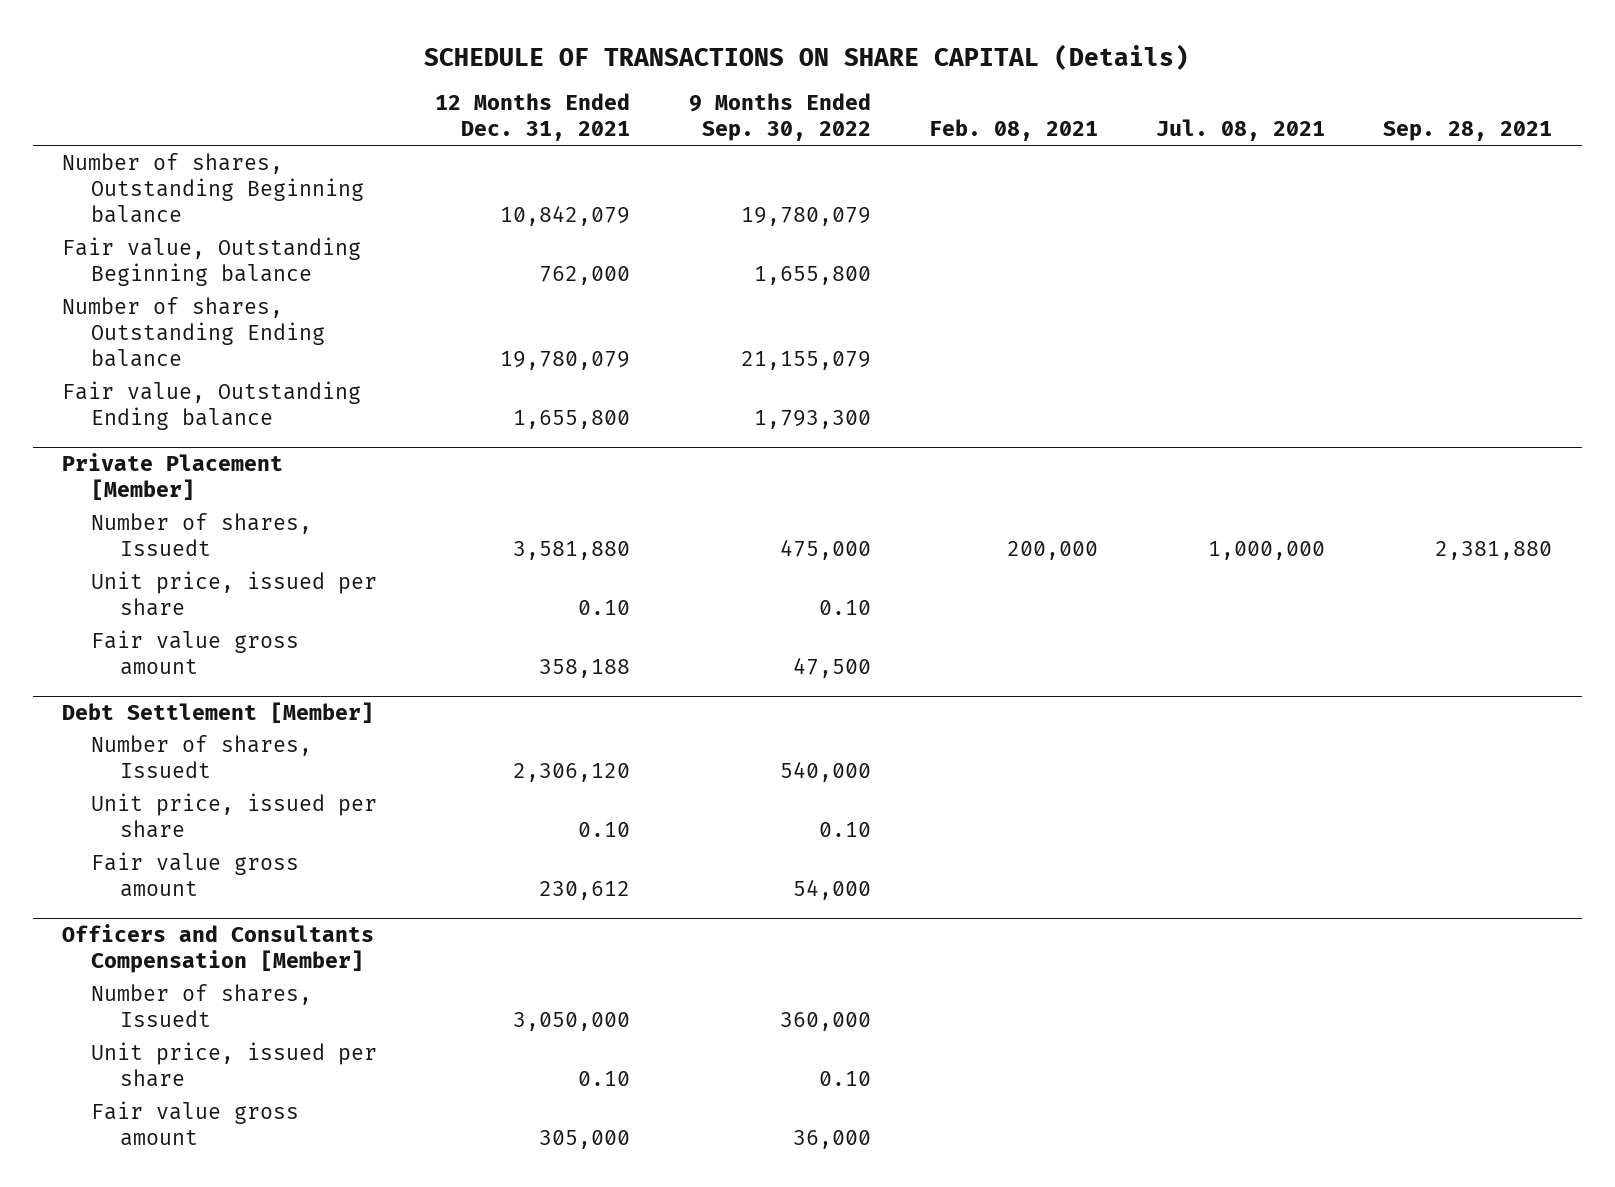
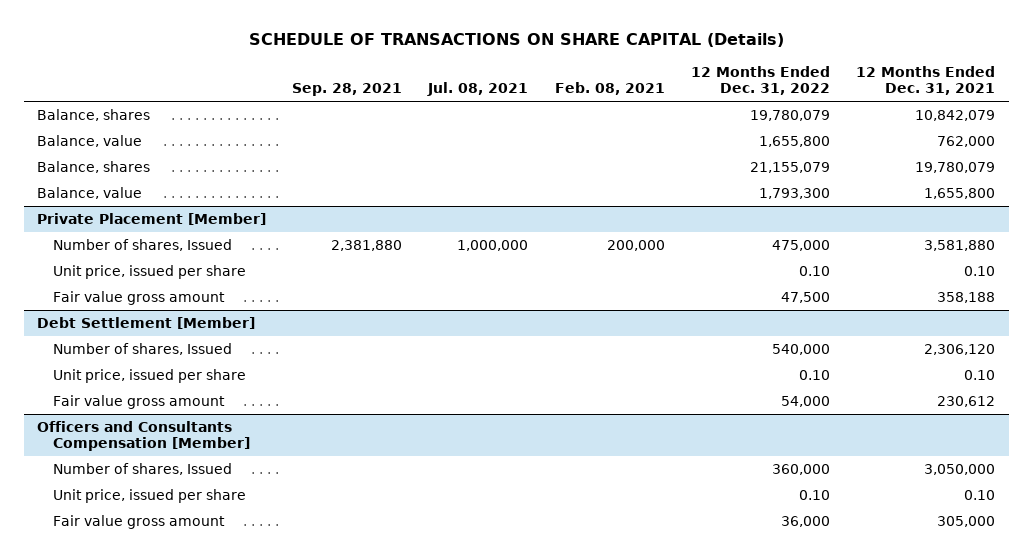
- | 12 Months Ended Dec. 31, 2021 | 9 Months Ended Sep. 30, 2022 | Feb. 08, 2021 | Jul. 08, 2021 | Sep. 28, 2021
+ | Sep. 28, 2021 | Jul. 08, 2021 | Feb. 08, 2021 | 12 Months Ended Dec. 31, 2022 | 12 Months Ended Dec. 31, 2021
- Number of shares, Outstanding Beginning balance | 10,842,079 | 19,780,079 | | |
- Fair value, Outstanding Beginning balance | 762,000 | 1,655,800 | | |
- Number of shares, Outstanding Ending balance | 19,780,079 | 21,155,079 | | |
- Fair value, Outstanding Ending balance | 1,655,800 | 1,793,300 | | |
+ Balance, shares | | | | 19,780,079 | 10,842,079
+ Balance, value | | | | 1,655,800 | 762,000
+ Balance, shares | | | | 21,155,079 | 19,780,079
+ Balance, value | | | | 1,793,300 | 1,655,800
@ Private Placement [Member]
- Number of shares, Issuedt | 3,581,880 | 475,000 | 200,000 | 1,000,000 | 2,381,880
+ Number of shares, Issued | 2,381,880 | 1,000,000 | 200,000 | 475,000 | 3,581,880
@ Debt Settlement [Member]
- Number of shares, Issuedt | 2,306,120 | 540,000 | | |
+ Number of shares, Issued | | | | 540,000 | 2,306,120
@ Officers and Consultants Compensation [Member]
- Number of shares, Issuedt | 3,050,000 | 360,000 | | |
+ Number of shares, Issued | | | | 360,000 | 3,050,000

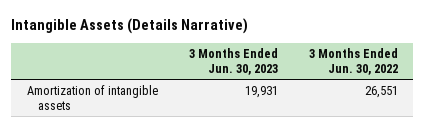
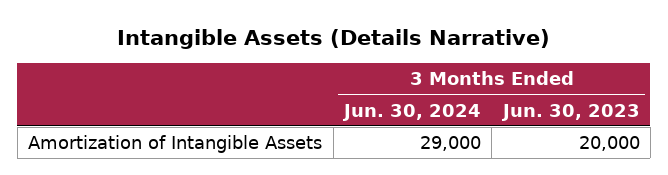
- | 3 Months Ended Jun. 30, 2023 | 3 Months Ended Jun. 30, 2022
+ | 3 Months Ended Jun. 30, 2024 | 3 Months Ended Jun. 30, 2023
- Amortization of intangible assets | 19,931 | 26,551
+ Amortization of Intangible Assets | 29,000 | 20,000

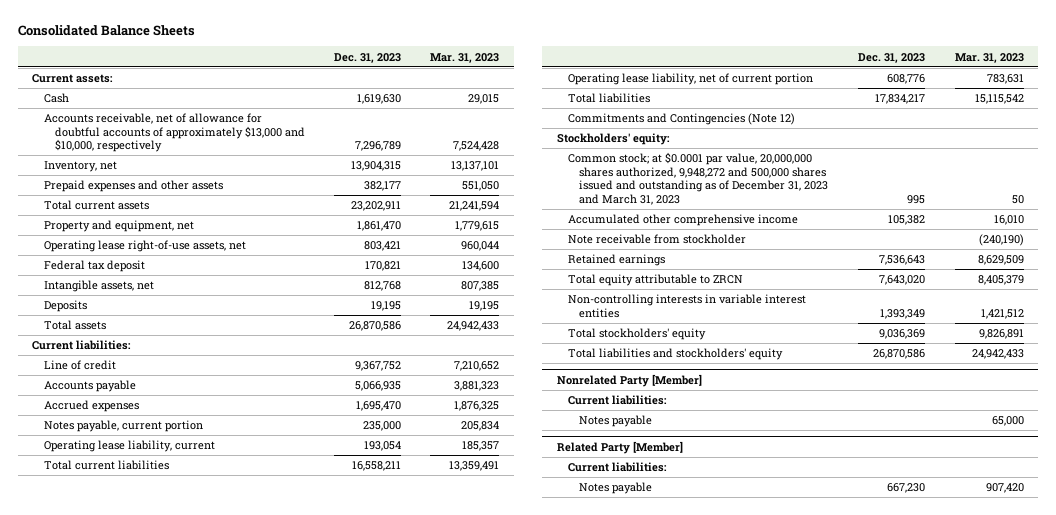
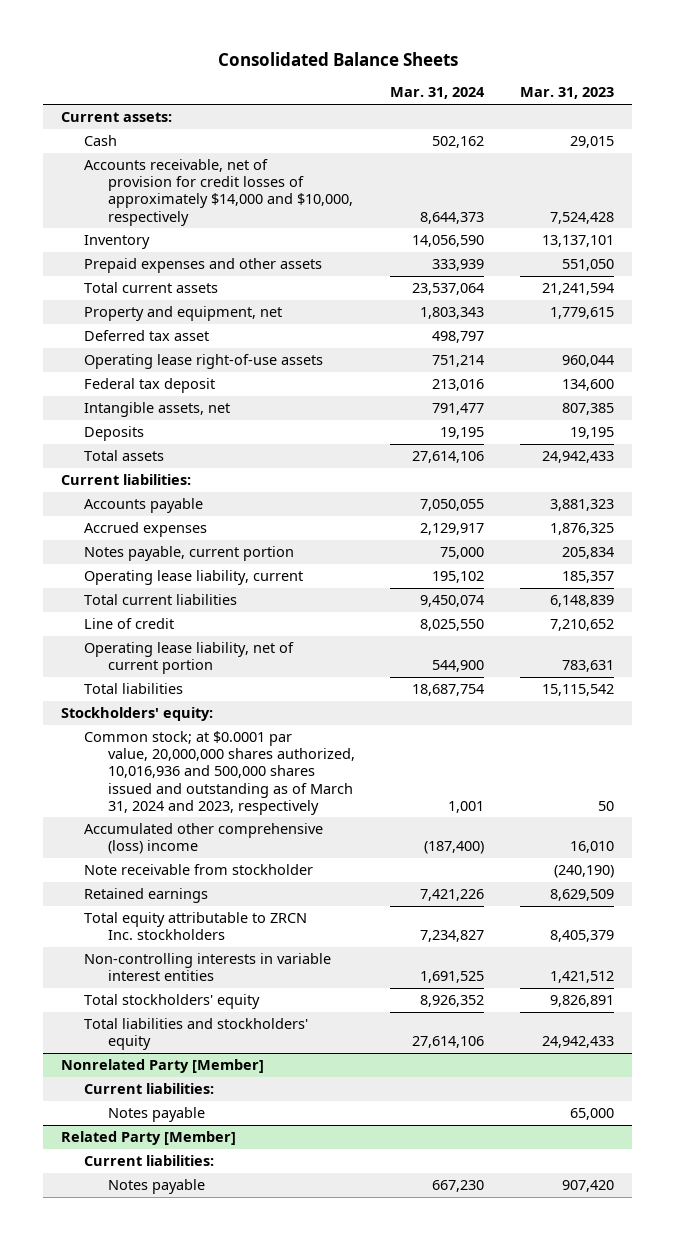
- | Dec. 31, 2023 | Mar. 31, 2023
+ | Mar. 31, 2024 | Mar. 31, 2023
- Accounts receivable, net of allowance for doubtful accounts of approximately $13,000 and $10,000, respectively | 7,296,789 | 7,524,428
- Inventory, net | 13,904,315 | 13,137,101
+ Accounts receivable, net of provision for credit losses of approximately $14,000 and $10,000, respectively | 8,644,373 | 7,524,428
+ Inventory | 14,056,590 | 13,137,101
- Operating lease right-of-use assets, net | 803,421 | 960,044
+ Deferred tax asset | 498,797 |
+ Operating lease right-of-use assets | 751,214 | 960,044
- Total current liabilities | 16,558,211 | 13,359,491
+ Total current liabilities | 9,450,074 | 6,148,839
moved down: Line of credit | 8,025,550 | 7,210,652
- Commitments and Contingencies (Note 12)
- Common stock; at $0.0001 par value, 20,000,000 shares authorized, 9,948,272 and 500,000 shares issued and outstanding as of December 31, 2023 and March 31, 2023 | 995 | 50
- Accumulated other comprehensive income | 105,382 | 16,010
+ Common stock; at $0.0001 par value, 20,000,000 shares authorized, 10,016,936 and 500,000 shares issued and outstanding as of March 31, 2024 and 2023, respectively | 1,001 | 50
+ Accumulated other comprehensive (loss) income | (187,400) | 16,010
- Total equity attributable to ZRCN | 7,643,020 | 8,405,379
+ Total equity attributable to ZRCN Inc. stockholders | 7,234,827 | 8,405,379

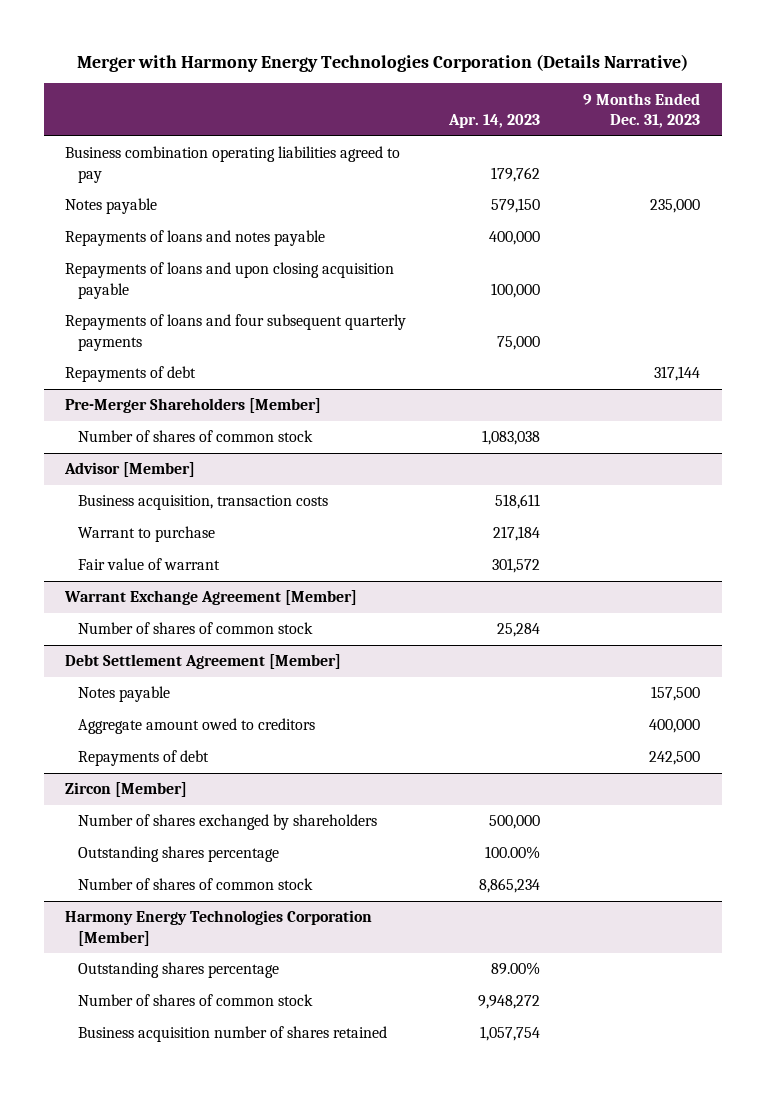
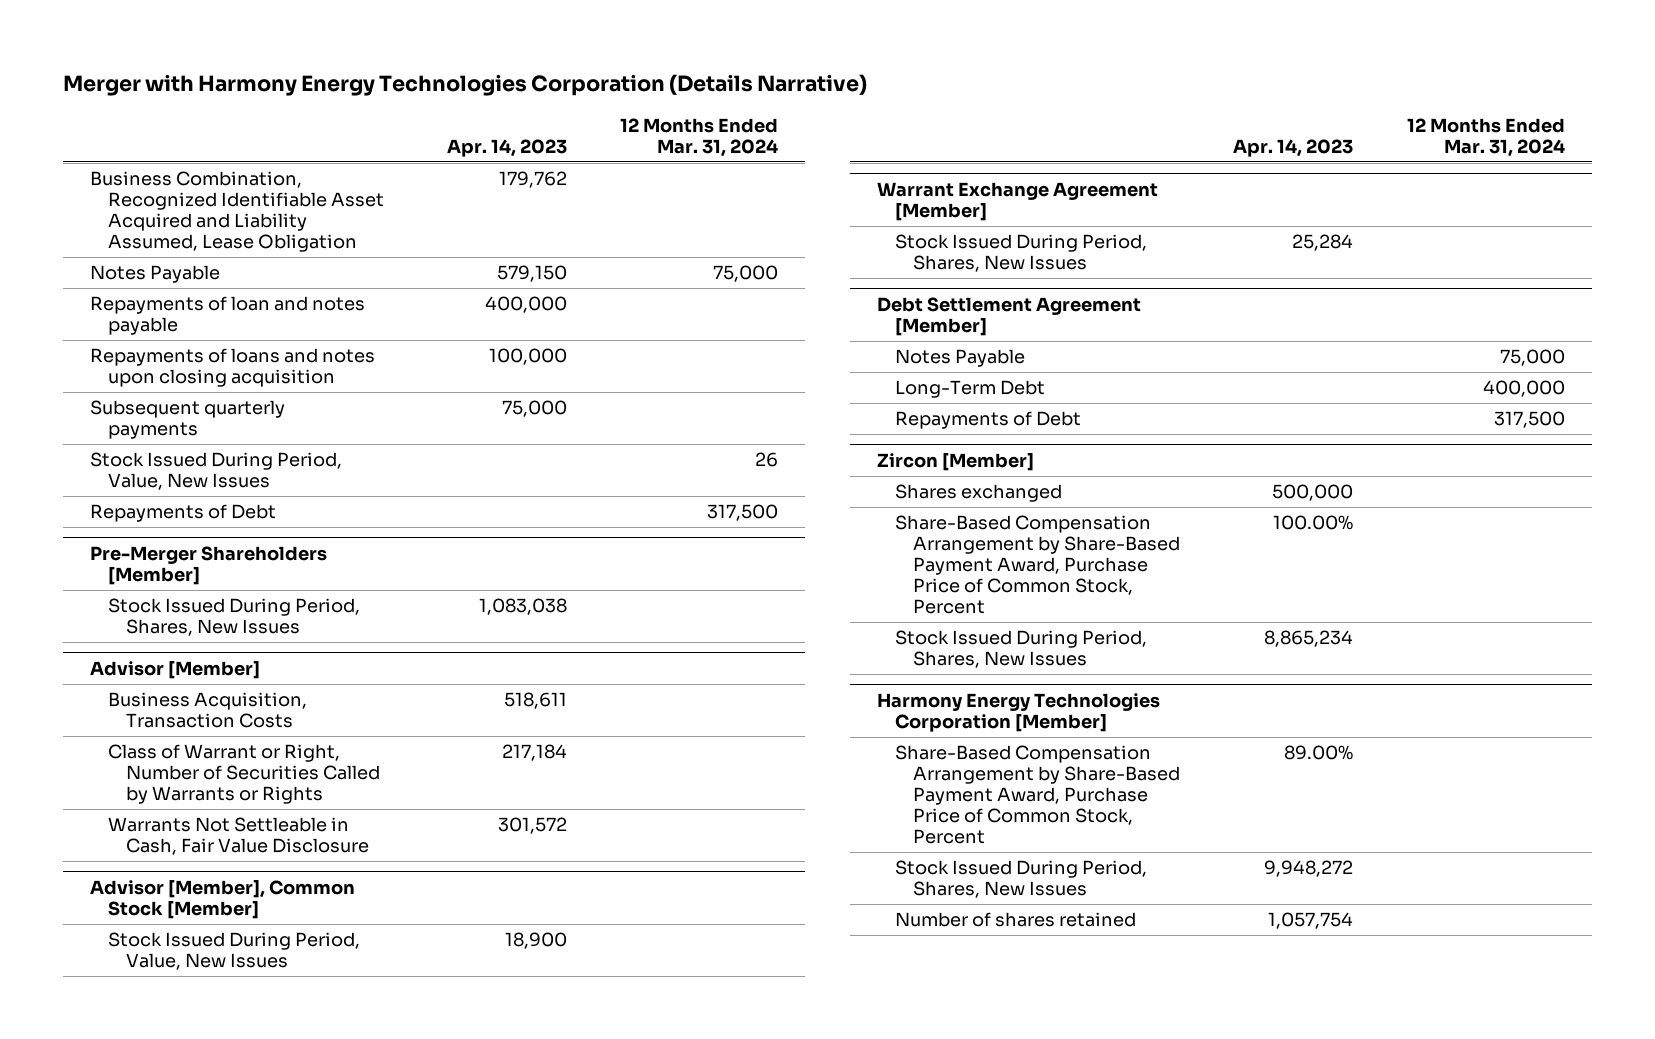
- | Apr. 14, 2023 | 9 Months Ended Dec. 31, 2023
+ | Apr. 14, 2023 | 12 Months Ended Mar. 31, 2024
- Business combination operating liabilities agreed to pay | 179,762 |
- Notes payable | 579,150 | 235,000
- Repayments of loans and notes payable | 400,000 |
- Repayments of loans and upon closing acquisition payable | 100,000 |
- Repayments of loans and four subsequent quarterly payments | 75,000 |
- Repayments of debt | | 317,144
+ Business Combination, Recognized Identifiable Asset Acquired and Liability Assumed, Lease Obligation | 179,762 |
+ Notes Payable | 579,150 | 75,000
+ Repayments of loan and notes payable | 400,000 |
+ Repayments of loans and notes upon closing acquisition | 100,000 |
+ Subsequent quarterly payments | 75,000 |
+ Stock Issued During Period, Value, New Issues | | 26
+ Repayments of Debt | | 317,500
@ Pre-Merger Shareholders [Member]
- Number of shares of common stock | 1,083,038 |
+ Stock Issued During Period, Shares, New Issues | 1,083,038 |
@ Advisor [Member]
- Business acquisition, transaction costs | 518,611 |
- Warrant to purchase | 217,184 |
- Fair value of warrant | 301,572 |
+ Business Acquisition, Transaction Costs | 518,611 |
+ Class of Warrant or Right, Number of Securities Called by Warrants or Rights | 217,184 |
+ Warrants Not Settleable in Cash, Fair Value Disclosure | 301,572 |
+ Advisor [Member], Common Stock [Member]
+ Stock Issued During Period, Value, New Issues | 18,900 |
@ Warrant Exchange Agreement [Member]
- Number of shares of common stock | 25,284 |
+ Stock Issued During Period, Shares, New Issues | 25,284 |
@ Debt Settlement Agreement [Member]
- Notes payable | | 157,500
- Aggregate amount owed to creditors | | 400,000
- Repayments of debt | | 242,500
+ Notes Payable | | 75,000
+ Long-Term Debt | | 400,000
+ Repayments of Debt | | 317,500
@ Zircon [Member]
- Number of shares exchanged by shareholders | 500,000 |
- Outstanding shares percentage | 100.00% |
- Number of shares of common stock | 8,865,234 |
+ Shares exchanged | 500,000 |
+ Share-Based Compensation Arrangement by Share-Based Payment Award, Purchase Price of Common Stock, Percent | 100.00% |
+ Stock Issued During Period, Shares, New Issues | 8,865,234 |
@ Harmony Energy Technologies Corporation [Member]
- Outstanding shares percentage | 89.00% |
- Number of shares of common stock | 9,948,272 |
- Business acquisition number of shares retained | 1,057,754 |
+ Share-Based Compensation Arrangement by Share-Based Payment Award, Purchase Price of Common Stock, Percent | 89.00% |
+ Stock Issued During Period, Shares, New Issues | 9,948,272 |
+ Number of shares retained | 1,057,754 |

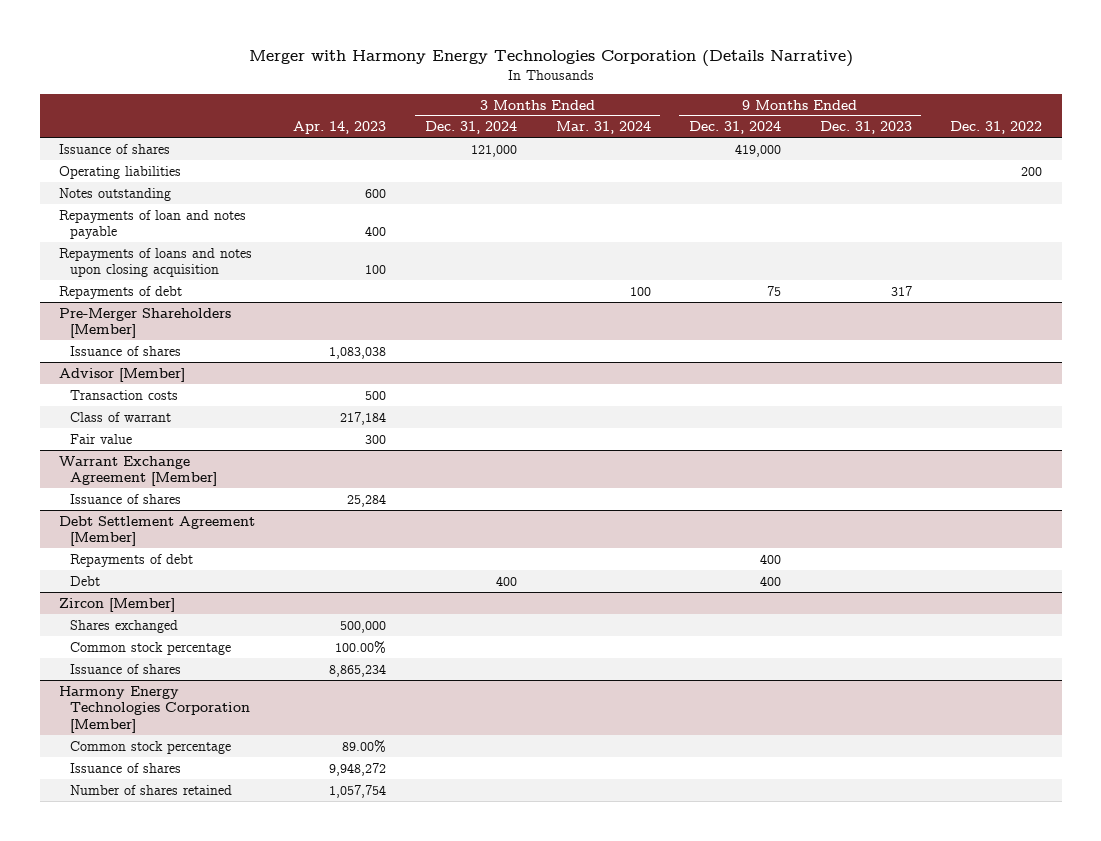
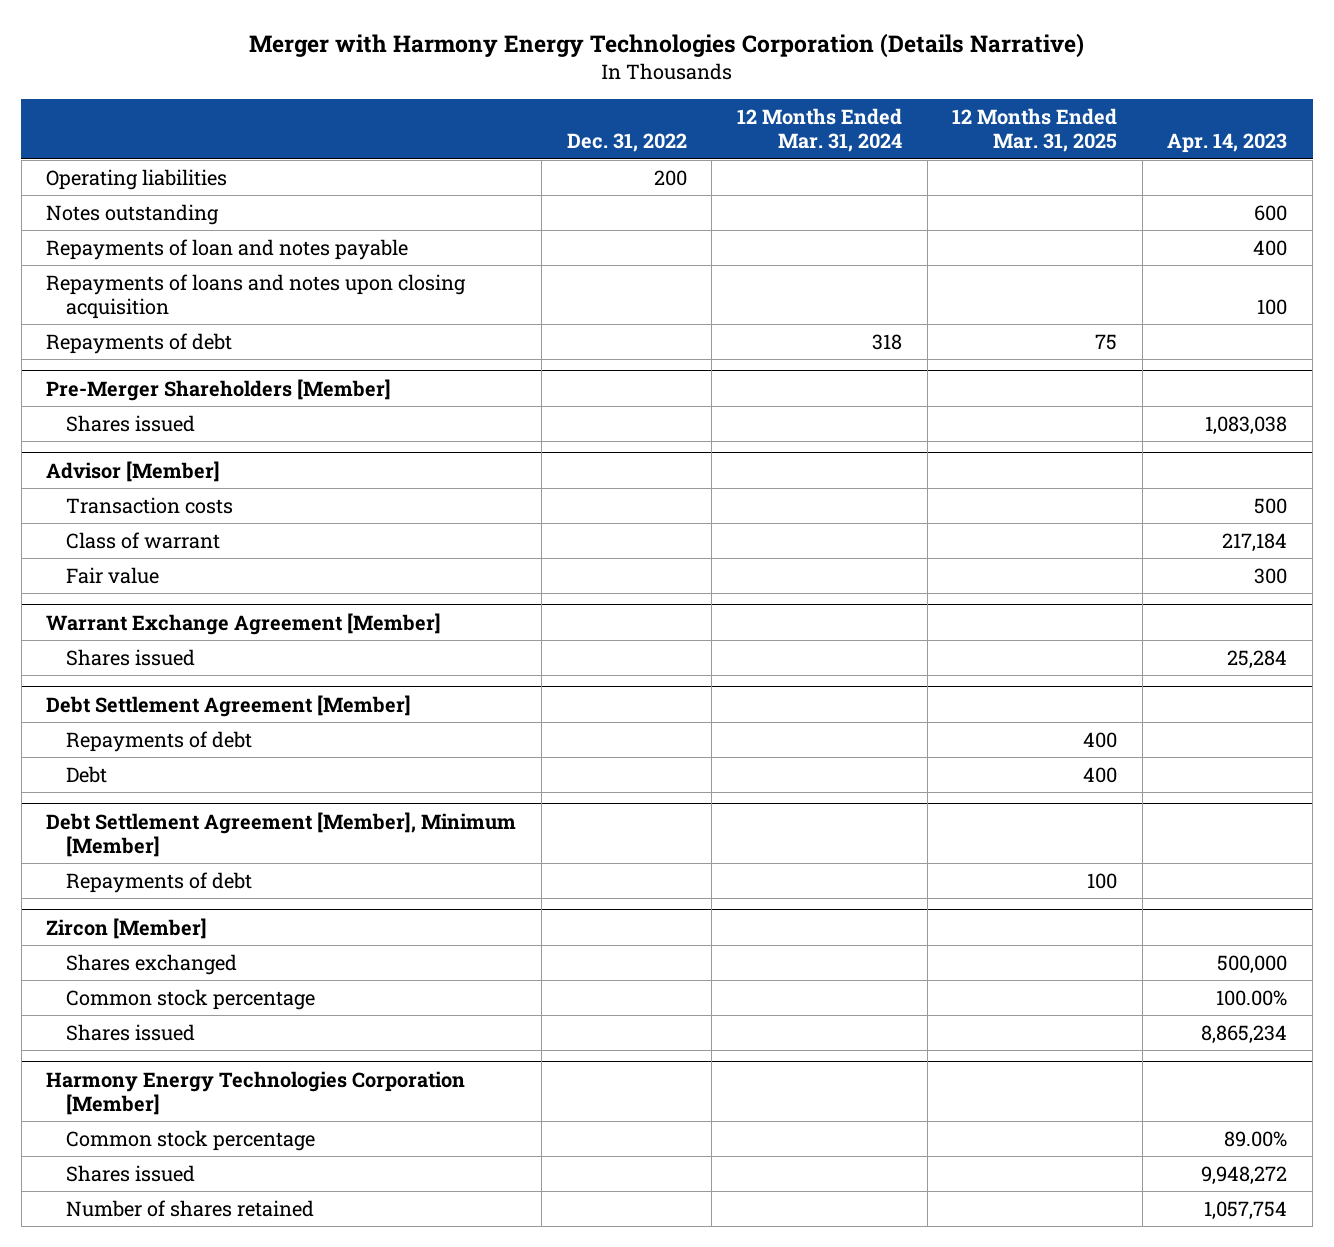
- | Apr. 14, 2023 | 3 Months Ended Dec. 31, 2024 | 3 Months Ended Mar. 31, 2024 | 9 Months Ended Dec. 31, 2024 | 9 Months Ended Dec. 31, 2023 | Dec. 31, 2022
+ | Dec. 31, 2022 | 12 Months Ended Mar. 31, 2024 | 12 Months Ended Mar. 31, 2025 | Apr. 14, 2023
- Issuance of shares | | 121,000 | | 419,000 | |
@ Pre-Merger Shareholders [Member]
- Issuance of shares | 1,083,038 | | | | |
+ Shares issued | | | | 1,083,038
@ Warrant Exchange Agreement [Member]
- Issuance of shares | 25,284 | | | | |
+ Shares issued | | | | 25,284
+ Debt Settlement Agreement [Member], Minimum [Member]
+ Repayments of debt | | | 100 |
@ Zircon [Member]
- Issuance of shares | 8,865,234 | | | | |
+ Shares issued | | | | 8,865,234
@ Harmony Energy Technologies Corporation [Member]
- Issuance of shares | 9,948,272 | | | | |
+ Shares issued | | | | 9,948,272

